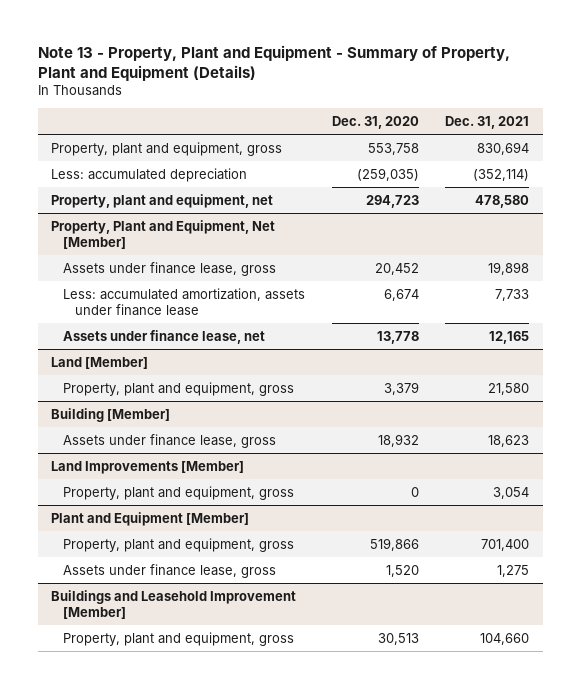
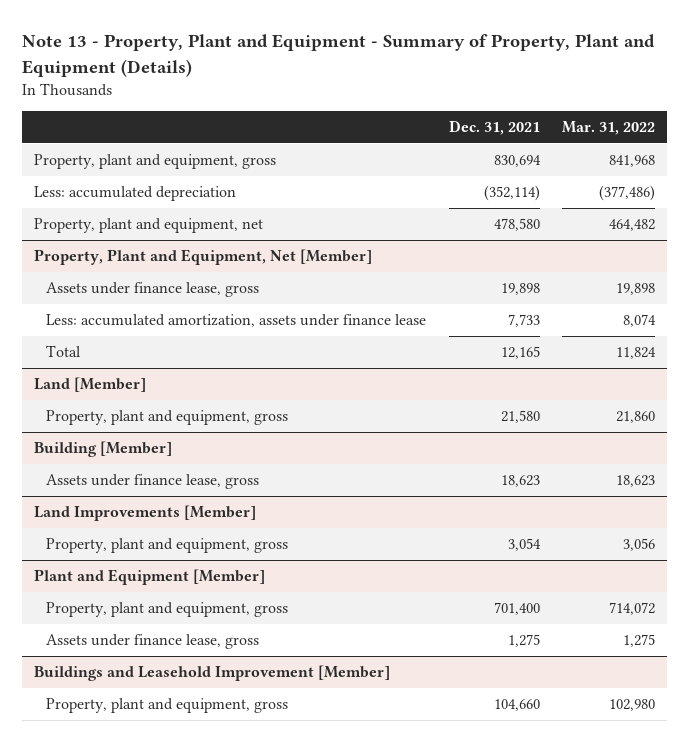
- | Dec. 31, 2020 | Dec. 31, 2021
+ | Dec. 31, 2021 | Mar. 31, 2022
@ Property, Plant and Equipment, Net [Member]
- Assets under finance lease, net | 13,778 | 12,165
+ Total | 12,165 | 11,824

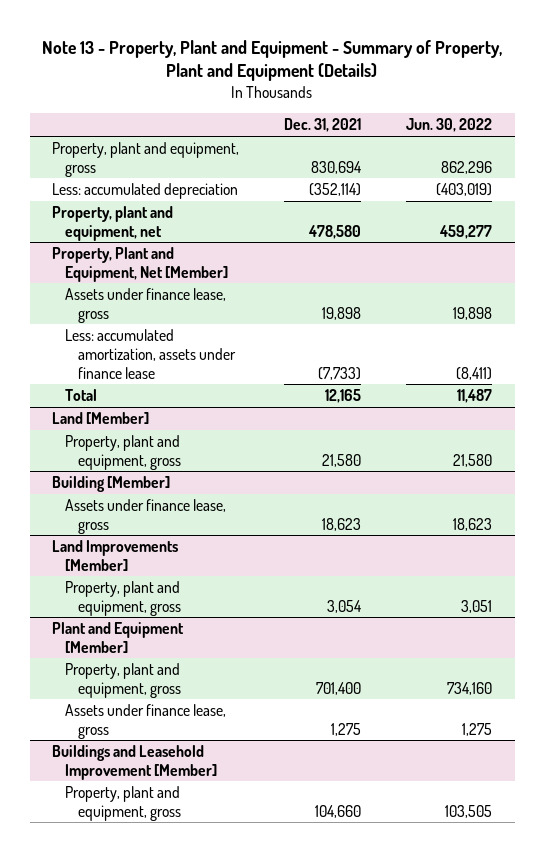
- | Dec. 31, 2021 | Mar. 31, 2022
+ | Dec. 31, 2021 | Jun. 30, 2022
@ Property, Plant and Equipment, Net [Member]
- Less: accumulated amortization, assets under finance lease | 7,733 | 8,074
+ Less: accumulated amortization, assets under finance lease | (7,733) | (8,411)

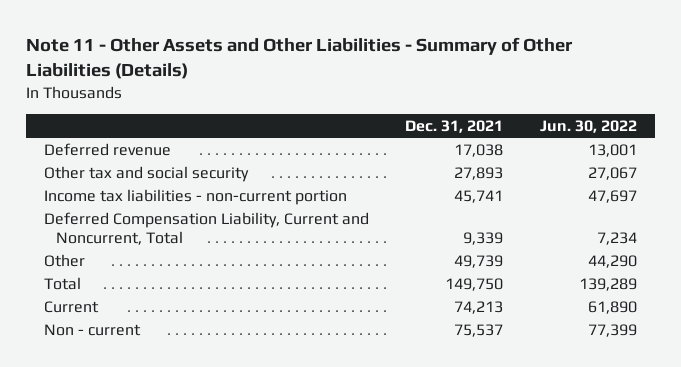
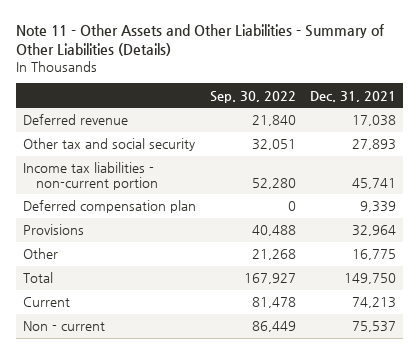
- | Dec. 31, 2021 | Jun. 30, 2022
+ | Sep. 30, 2022 | Dec. 31, 2021
- Deferred Compensation Liability, Current and Noncurrent, Total | 9,339 | 7,234
- Other | 49,739 | 44,290
+ Deferred compensation plan | 0 | 9,339
+ Provisions | 40,488 | 32,964
+ Other | 21,268 | 16,775

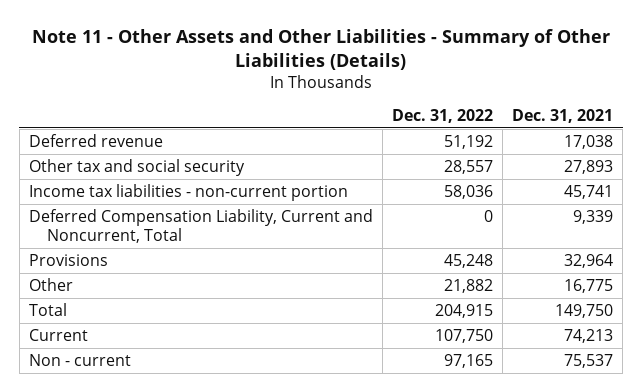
- | Sep. 30, 2022 | Dec. 31, 2021
+ | Dec. 31, 2022 | Dec. 31, 2021
- Deferred compensation plan | 0 | 9,339
+ Deferred Compensation Liability, Current and Noncurrent, Total | 0 | 9,339

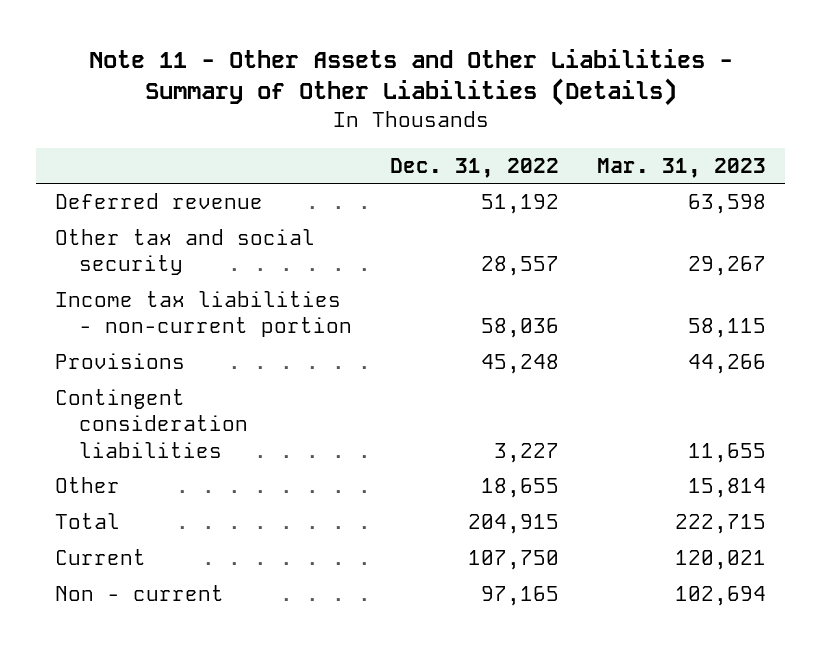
- | Dec. 31, 2022 | Dec. 31, 2021
+ | Dec. 31, 2022 | Mar. 31, 2023
- Deferred Compensation Liability, Current and Noncurrent, Total | 0 | 9,339
- Other | 21,882 | 16,775
+ Contingent consideration liabilities | 3,227 | 11,655
+ Other | 18,655 | 15,814

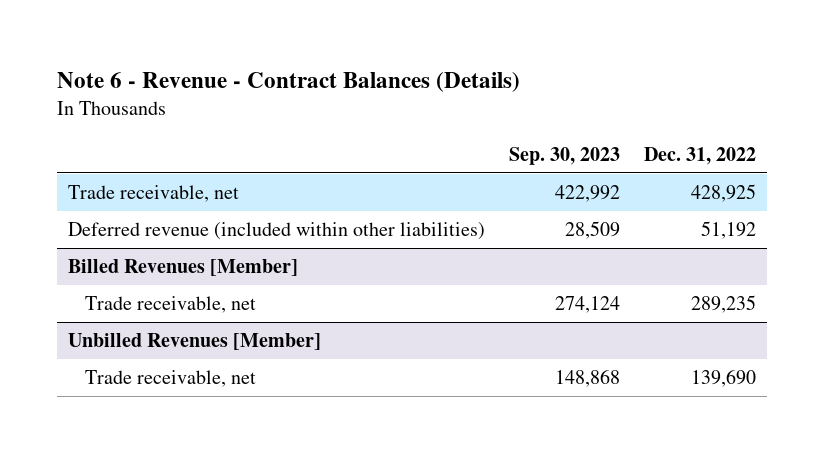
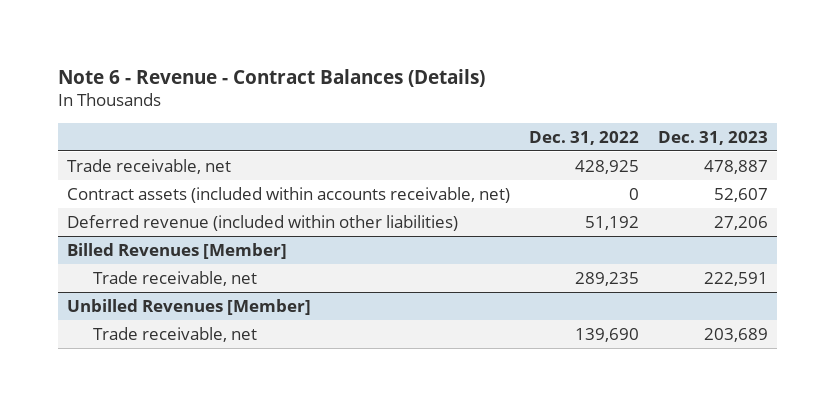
- | Sep. 30, 2023 | Dec. 31, 2022
+ | Dec. 31, 2022 | Dec. 31, 2023
+ Contract assets (included within accounts receivable, net) | 0 | 52,607

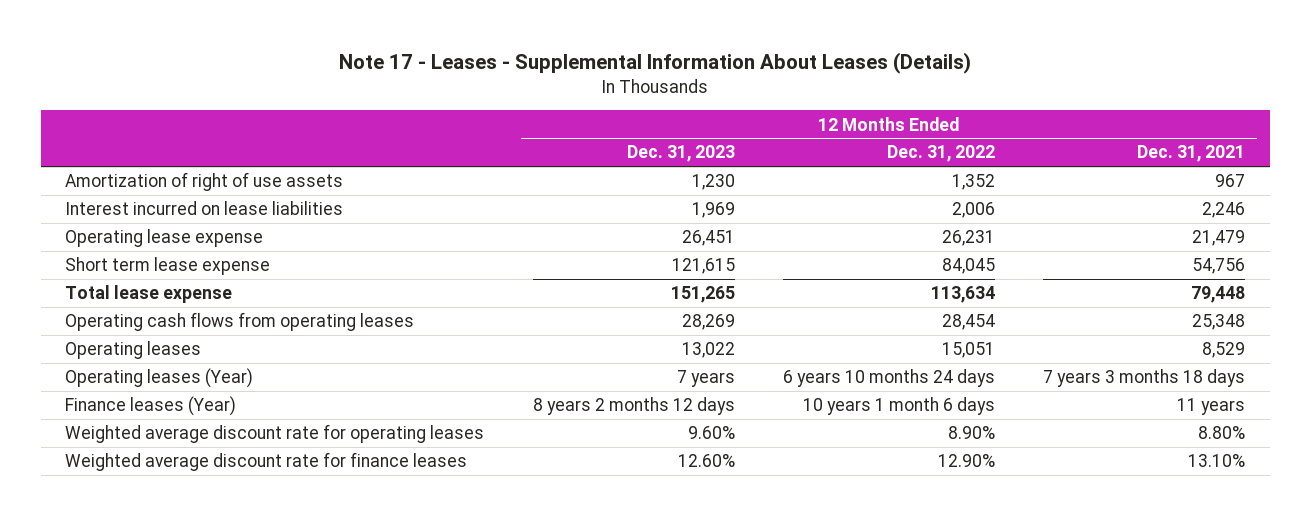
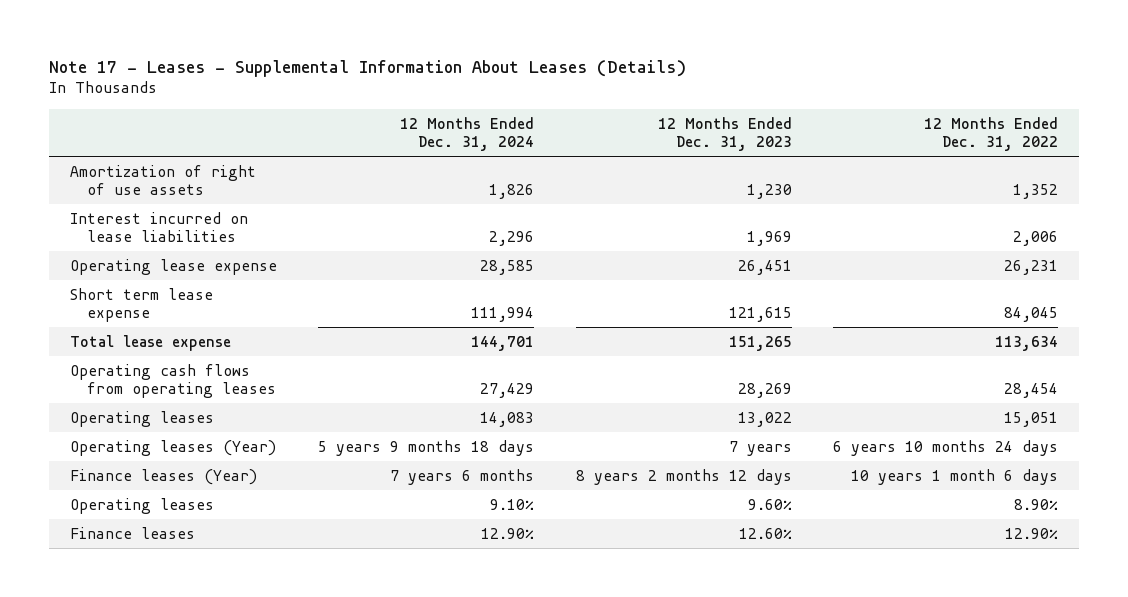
- | 12 Months Ended Dec. 31, 2023 | 12 Months Ended Dec. 31, 2022 | 12 Months Ended Dec. 31, 2021
+ | 12 Months Ended Dec. 31, 2024 | 12 Months Ended Dec. 31, 2023 | 12 Months Ended Dec. 31, 2022
- Weighted average discount rate for operating leases | 9.60% | 8.90% | 8.80%
- Weighted average discount rate for finance leases | 12.60% | 12.90% | 13.10%
+ Operating leases | 9.10% | 9.60% | 8.90%
+ Finance leases | 12.90% | 12.60% | 12.90%

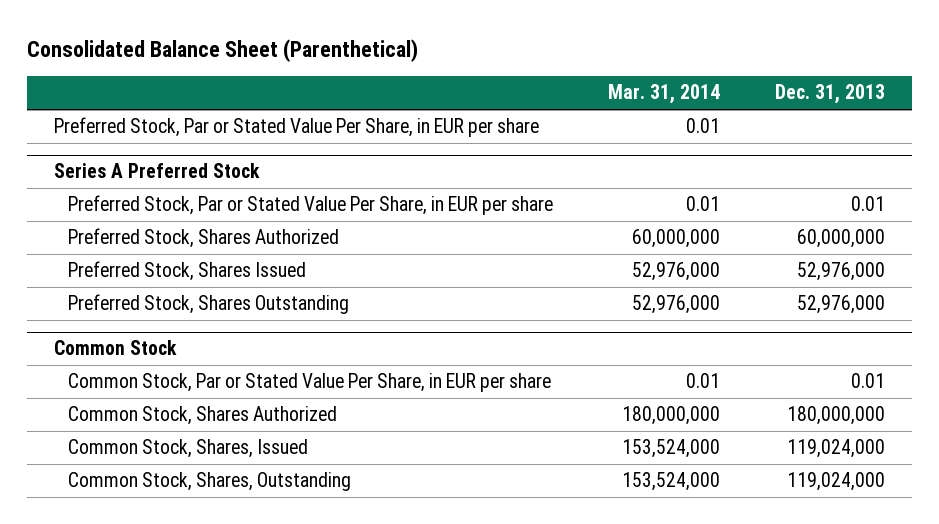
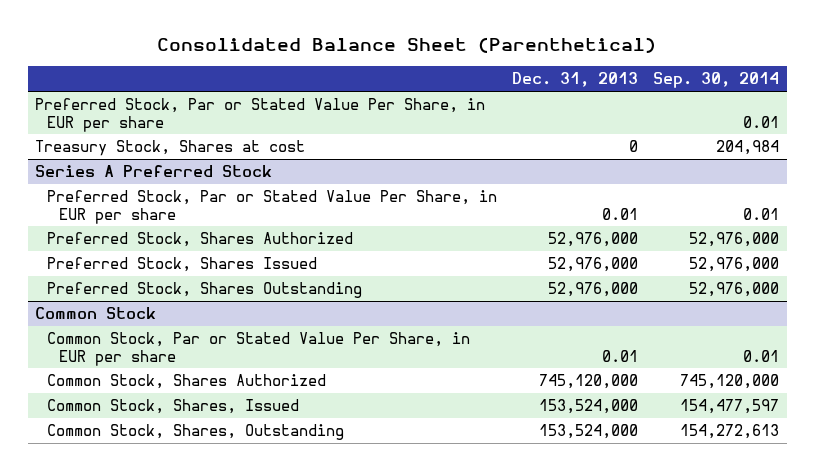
- | Mar. 31, 2014 | Dec. 31, 2013
+ | Dec. 31, 2013 | Sep. 30, 2014
+ Treasury Stock, Shares at cost | 0 | 204,984
@ Series A Preferred Stock
- Preferred Stock, Shares Authorized | 60,000,000 | 60,000,000
+ Preferred Stock, Shares Authorized | 52,976,000 | 52,976,000
@ Common Stock
- Common Stock, Shares Authorized | 180,000,000 | 180,000,000
- Common Stock, Shares, Issued | 153,524,000 | 119,024,000
- Common Stock, Shares, Outstanding | 153,524,000 | 119,024,000
+ Common Stock, Shares Authorized | 745,120,000 | 745,120,000
+ Common Stock, Shares, Issued | 153,524,000 | 154,477,597
+ Common Stock, Shares, Outstanding | 153,524,000 | 154,272,613

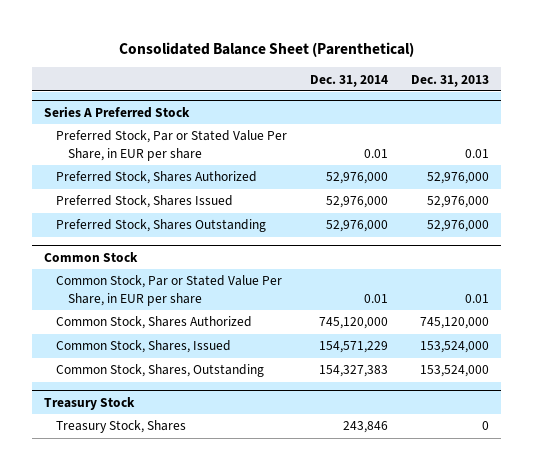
- | Dec. 31, 2013 | Sep. 30, 2014
+ | Dec. 31, 2014 | Dec. 31, 2013
- Preferred Stock, Par or Stated Value Per Share, in EUR per share | | 0.01
- Treasury Stock, Shares at cost | 0 | 204,984
+ Treasury Stock
+ Treasury Stock, Shares | 243,846 | 0

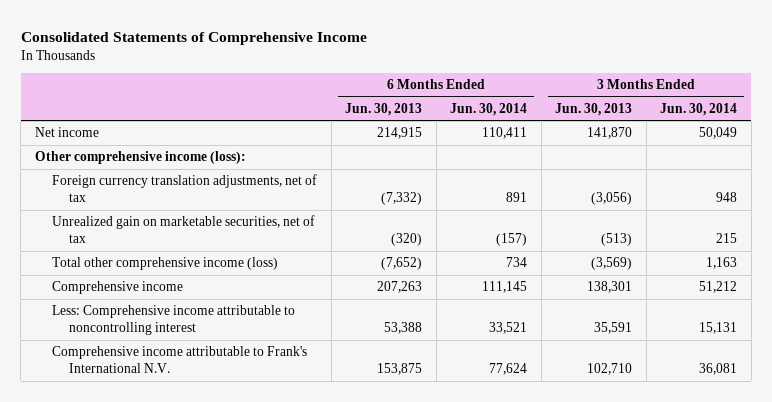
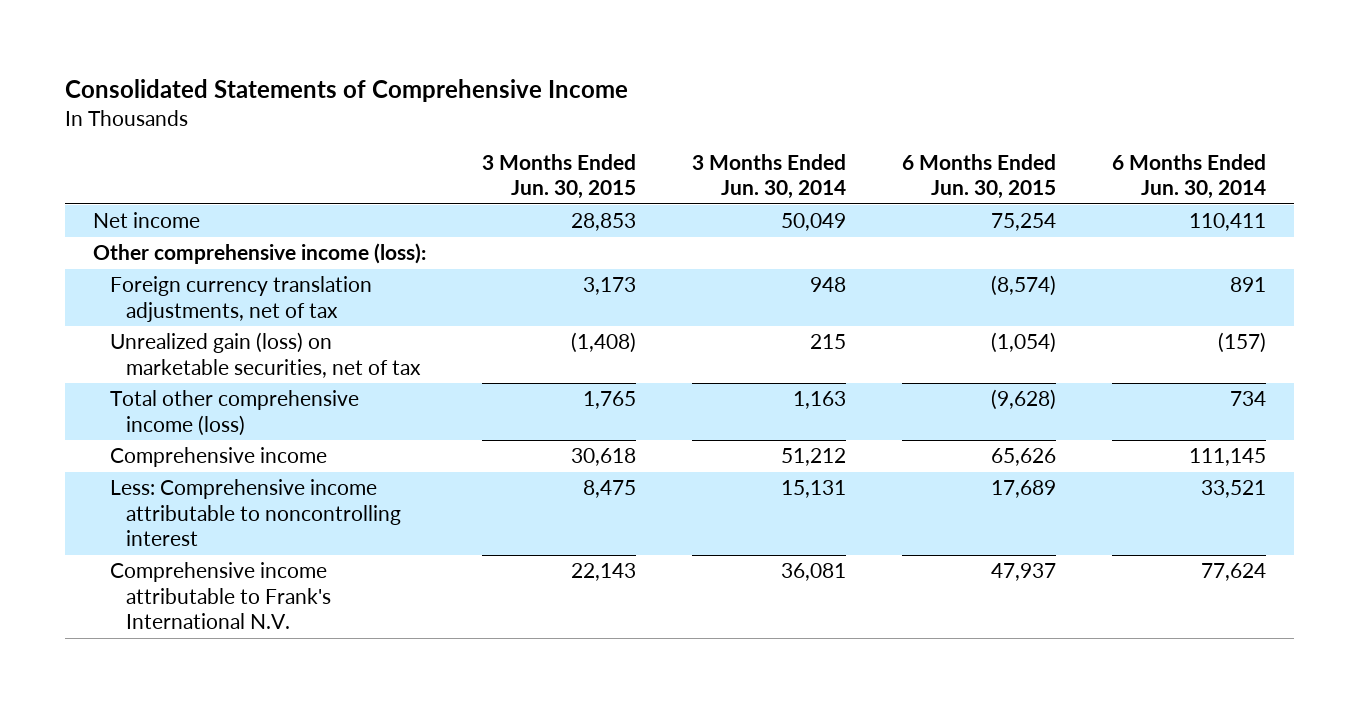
- | 6 Months Ended Jun. 30, 2013 | 6 Months Ended Jun. 30, 2014 | 3 Months Ended Jun. 30, 2013 | 3 Months Ended Jun. 30, 2014
+ | 3 Months Ended Jun. 30, 2015 | 3 Months Ended Jun. 30, 2014 | 6 Months Ended Jun. 30, 2015 | 6 Months Ended Jun. 30, 2014
- Unrealized gain on marketable securities, net of tax | (320) | (157) | (513) | 215
+ Unrealized gain (loss) on marketable securities, net of tax | (1,408) | 215 | (1,054) | (157)

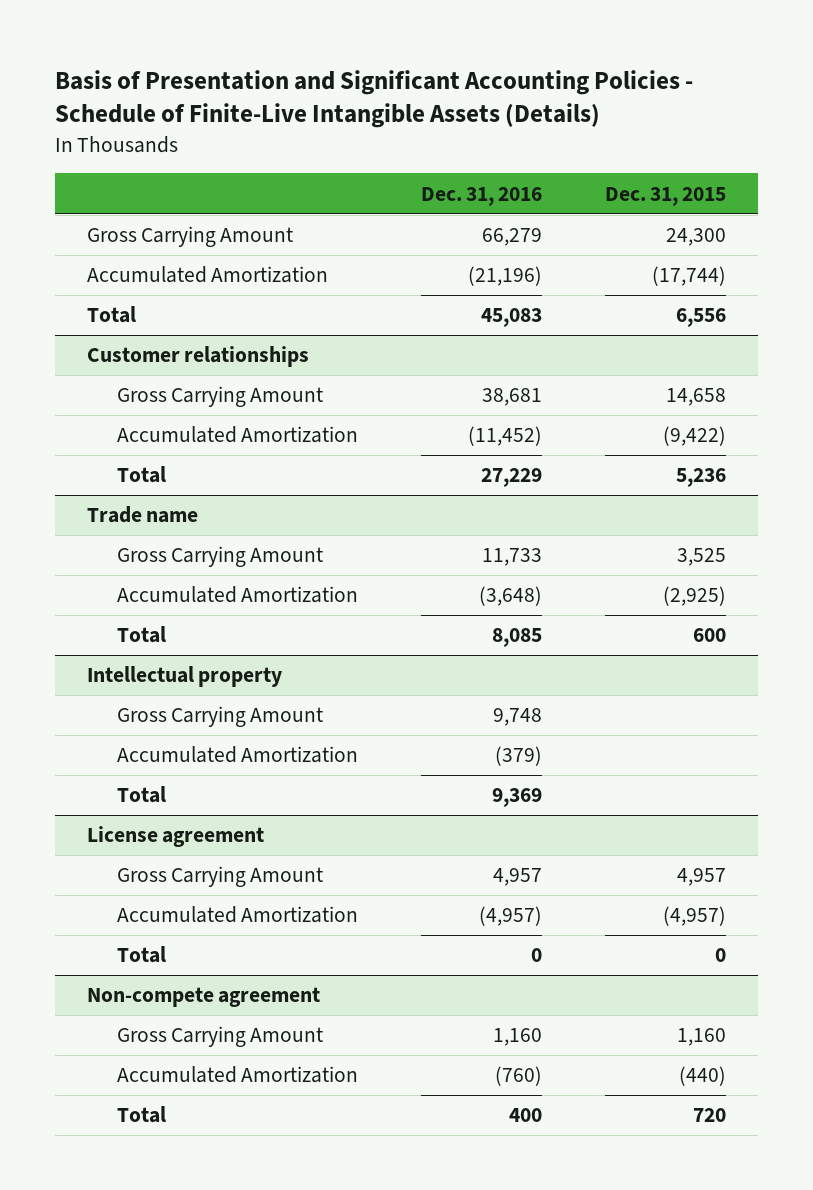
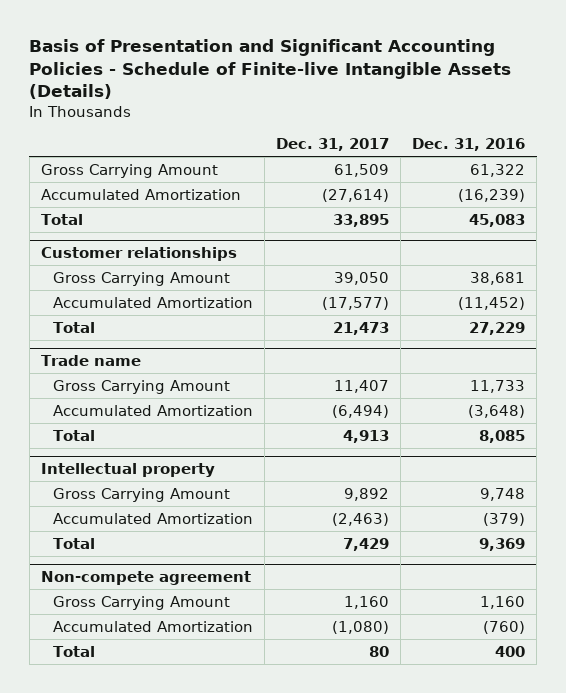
- Basis of Presentation and Significant Accounting Policies - Schedule of Finite-Live Intangible Assets (Details)
+ Basis of Presentation and Significant Accounting Policies - Schedule of Finite-live Intangible Assets (Details)
- | Dec. 31, 2016 | Dec. 31, 2015
+ | Dec. 31, 2017 | Dec. 31, 2016
- Gross Carrying Amount | 66,279 | 24,300
- Accumulated Amortization | (21,196) | (17,744)
+ Gross Carrying Amount | 61,509 | 61,322
+ Accumulated Amortization | (27,614) | (16,239)
- License agreement
- Gross Carrying Amount | 4,957 | 4,957
- Accumulated Amortization | (4,957) | (4,957)
- Total | 0 | 0

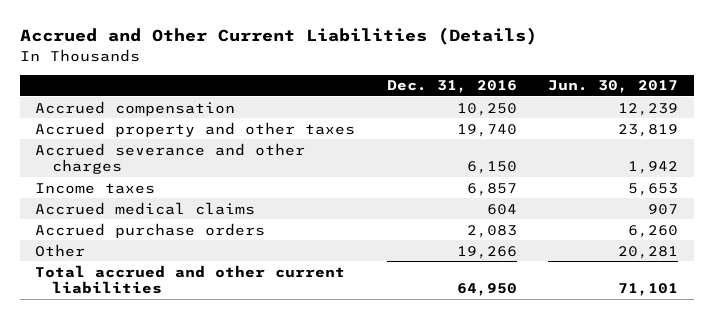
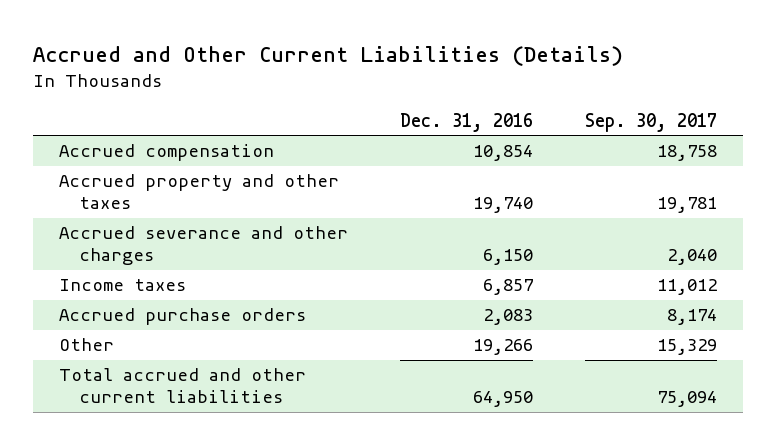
- | Dec. 31, 2016 | Jun. 30, 2017
+ | Dec. 31, 2016 | Sep. 30, 2017
- Accrued compensation | 10,250 | 12,239
+ Accrued compensation | 10,854 | 18,758
- Accrued medical claims | 604 | 907

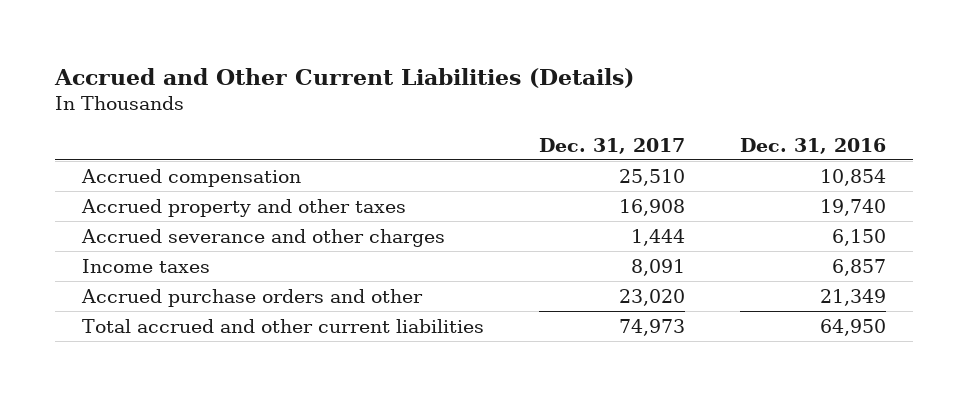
- | Dec. 31, 2016 | Sep. 30, 2017
+ | Dec. 31, 2017 | Dec. 31, 2016
- Accrued purchase orders | 2,083 | 8,174
- Other | 19,266 | 15,329
+ Accrued purchase orders and other | 23,020 | 21,349

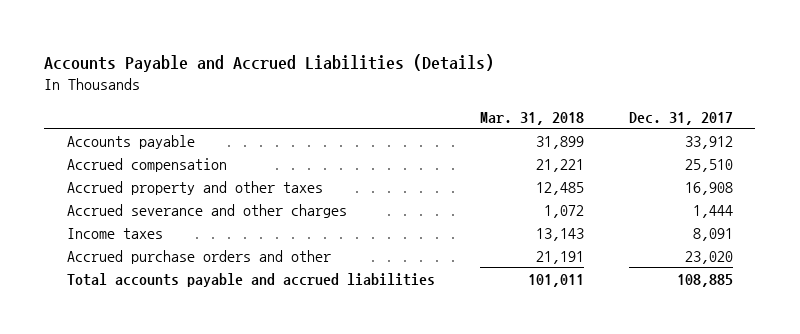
- Accrued and Other Current Liabilities (Details)
+ Accounts Payable and Accrued Liabilities (Details)
- | Dec. 31, 2017 | Dec. 31, 2016
+ | Mar. 31, 2018 | Dec. 31, 2017
+ Accounts payable | 31,899 | 33,912
- Total accrued and other current liabilities | 74,973 | 64,950
+ Total accounts payable and accrued liabilities | 101,011 | 108,885

